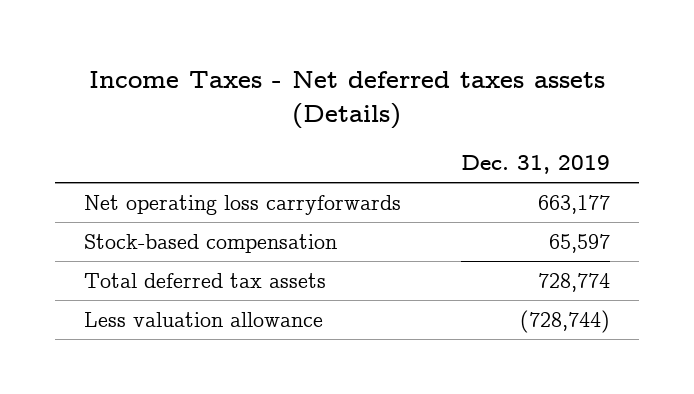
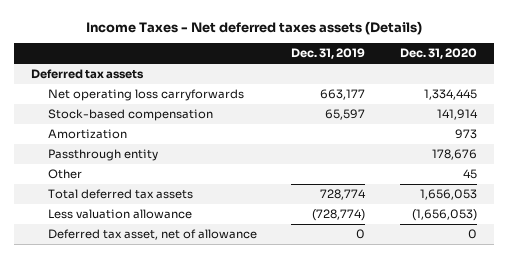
- | Dec. 31, 2019
+ | Dec. 31, 2019 | Dec. 31, 2020
+ Deferred tax assets
+ Amortization | | 973
+ Passthrough entity | | 178,676
+ Other | | 45
- Less valuation allowance | (728,744)
+ Less valuation allowance | (728,774) | (1,656,053)
+ Deferred tax asset, net of allowance | 0 | 0

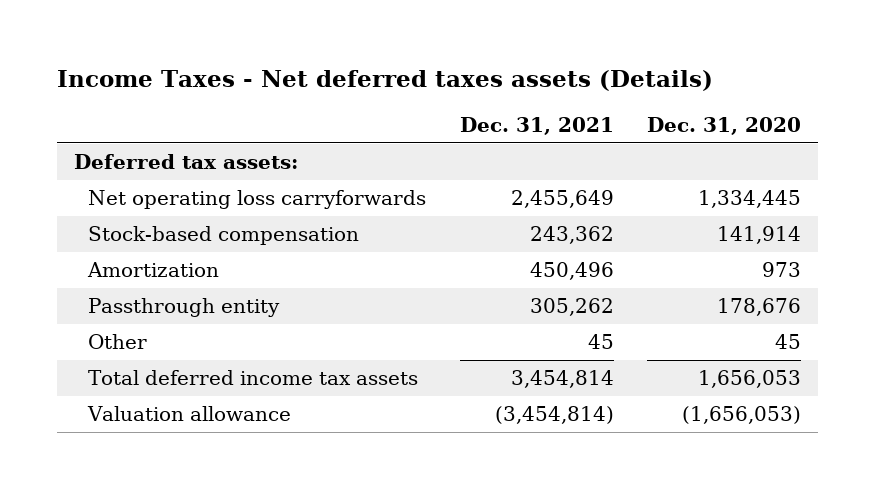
- | Dec. 31, 2019 | Dec. 31, 2020
+ | Dec. 31, 2021 | Dec. 31, 2020
- Deferred tax assets
+ Deferred tax assets:
- Total deferred tax assets | 728,774 | 1,656,053
- Less valuation allowance | (728,774) | (1,656,053)
- Deferred tax asset, net of allowance | 0 | 0
+ Total deferred income tax assets | 3,454,814 | 1,656,053
+ Valuation allowance | (3,454,814) | (1,656,053)

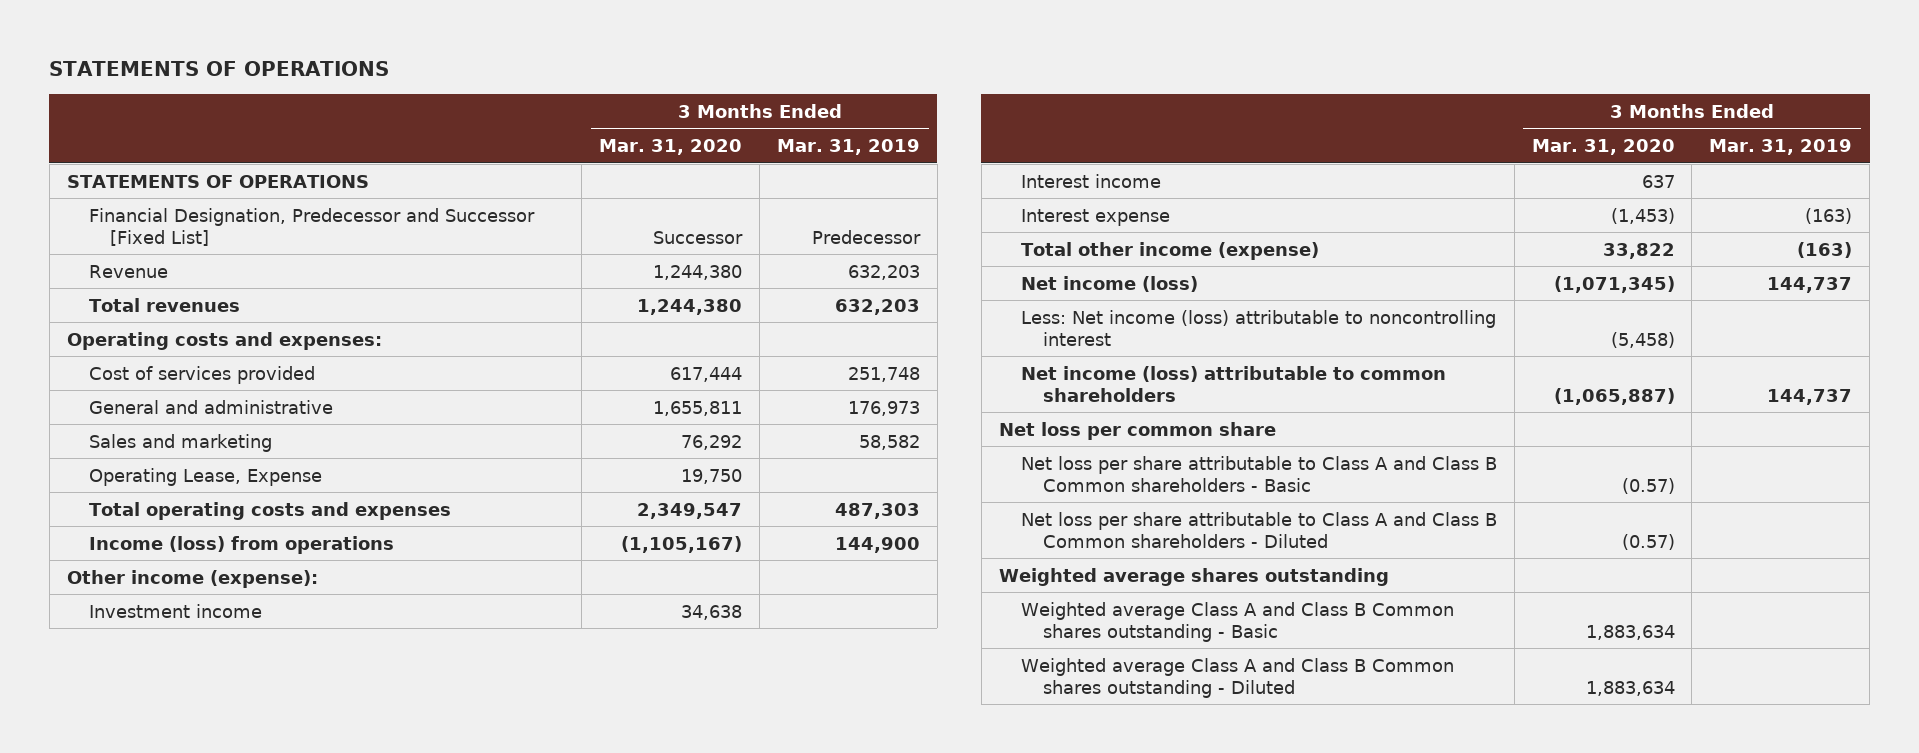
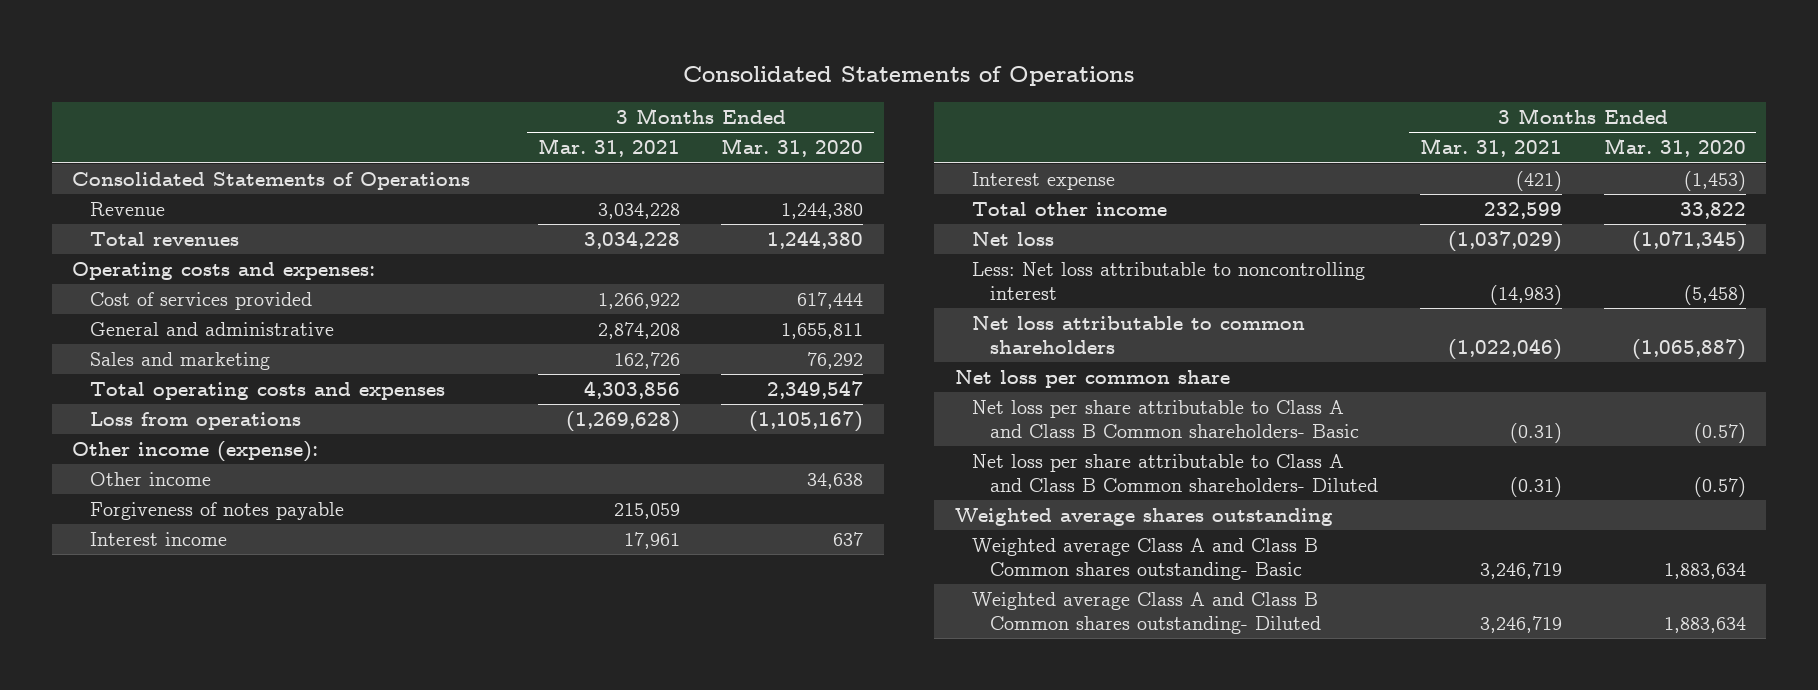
- STATEMENTS OF OPERATIONS
+ Consolidated Statements of Operations
- | 3 Months Ended Mar. 31, 2020 | 3 Months Ended Mar. 31, 2019
+ | 3 Months Ended Mar. 31, 2021 | 3 Months Ended Mar. 31, 2020
- STATEMENTS OF OPERATIONS
- Financial Designation, Predecessor and Successor [Fixed List] | Successor | Predecessor
+ Consolidated Statements of Operations
- Operating Lease, Expense | 19,750 |
- Income (loss) from operations | (1,105,167) | 144,900
+ Loss from operations | (1,269,628) | (1,105,167)
- Investment income | 34,638 |
+ Other income | | 34,638
+ Forgiveness of notes payable | 215,059 |
- Total other income (expense) | 33,822 | (163)
- Net income (loss) | (1,071,345) | 144,737
- Less: Net income (loss) attributable to noncontrolling interest | (5,458) |
- Net income (loss) attributable to common shareholders | (1,065,887) | 144,737
+ Total other income | 232,599 | 33,822
+ Net loss | (1,037,029) | (1,071,345)
+ Less: Net loss attributable to noncontrolling interest | (14,983) | (5,458)
+ Net loss attributable to common shareholders | (1,022,046) | (1,065,887)
- Net loss per share attributable to Class A and Class B Common shareholders - Basic | (0.57) |
- Net loss per share attributable to Class A and Class B Common shareholders - Diluted | (0.57) |
+ Net loss per share attributable to Class A and Class B Common shareholders- Basic | (0.31) | (0.57)
+ Net loss per share attributable to Class A and Class B Common shareholders- Diluted | (0.31) | (0.57)
- Weighted average Class A and Class B Common shares outstanding - Basic | 1,883,634 |
- Weighted average Class A and Class B Common shares outstanding - Diluted | 1,883,634 |
+ Weighted average Class A and Class B Common shares outstanding- Basic | 3,246,719 | 1,883,634
+ Weighted average Class A and Class B Common shares outstanding- Diluted | 3,246,719 | 1,883,634

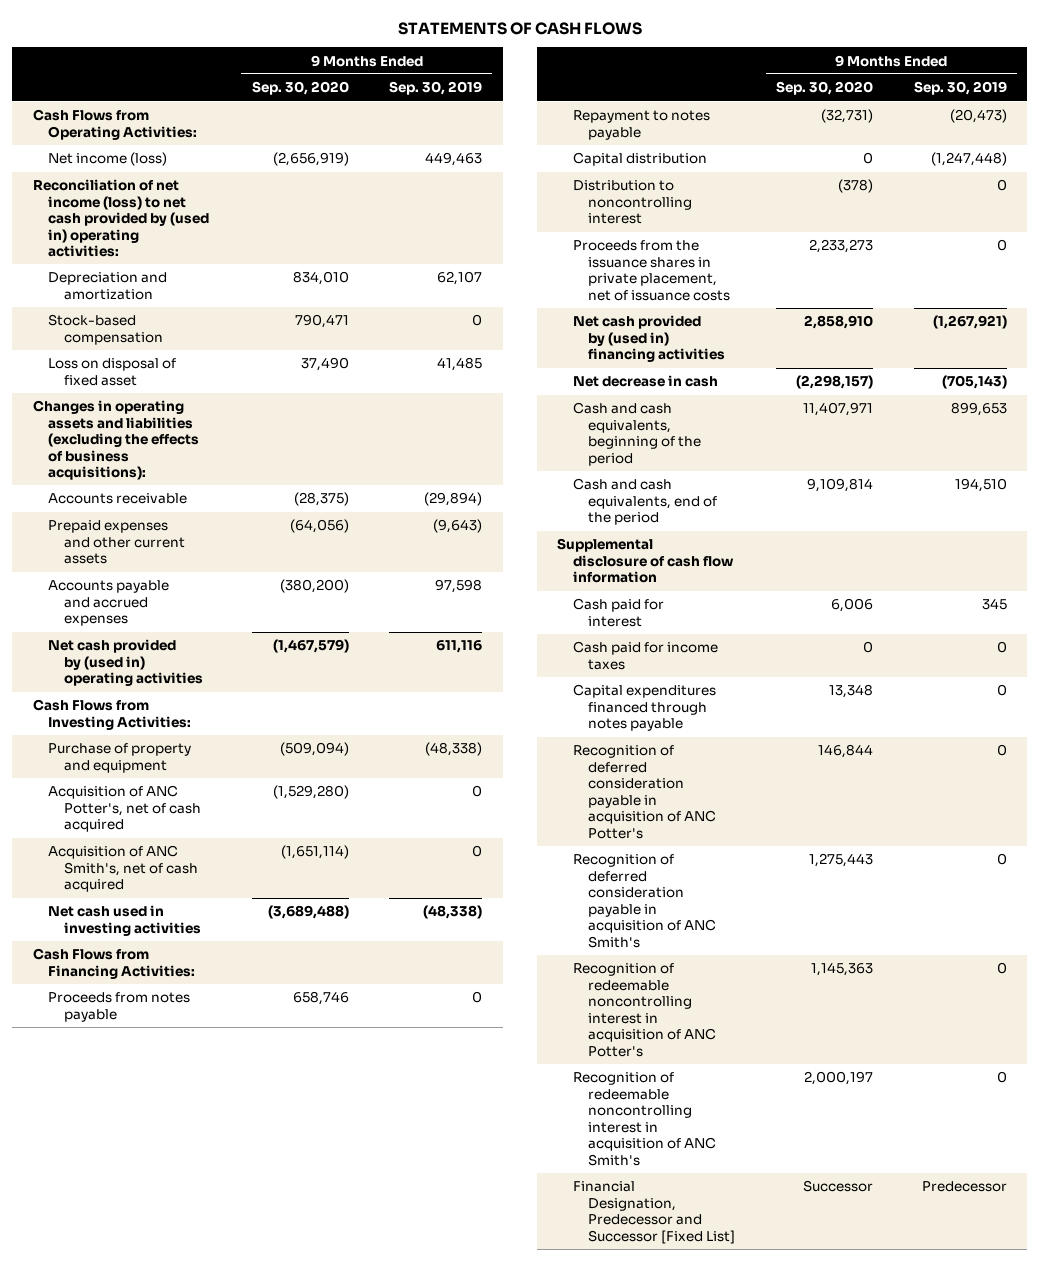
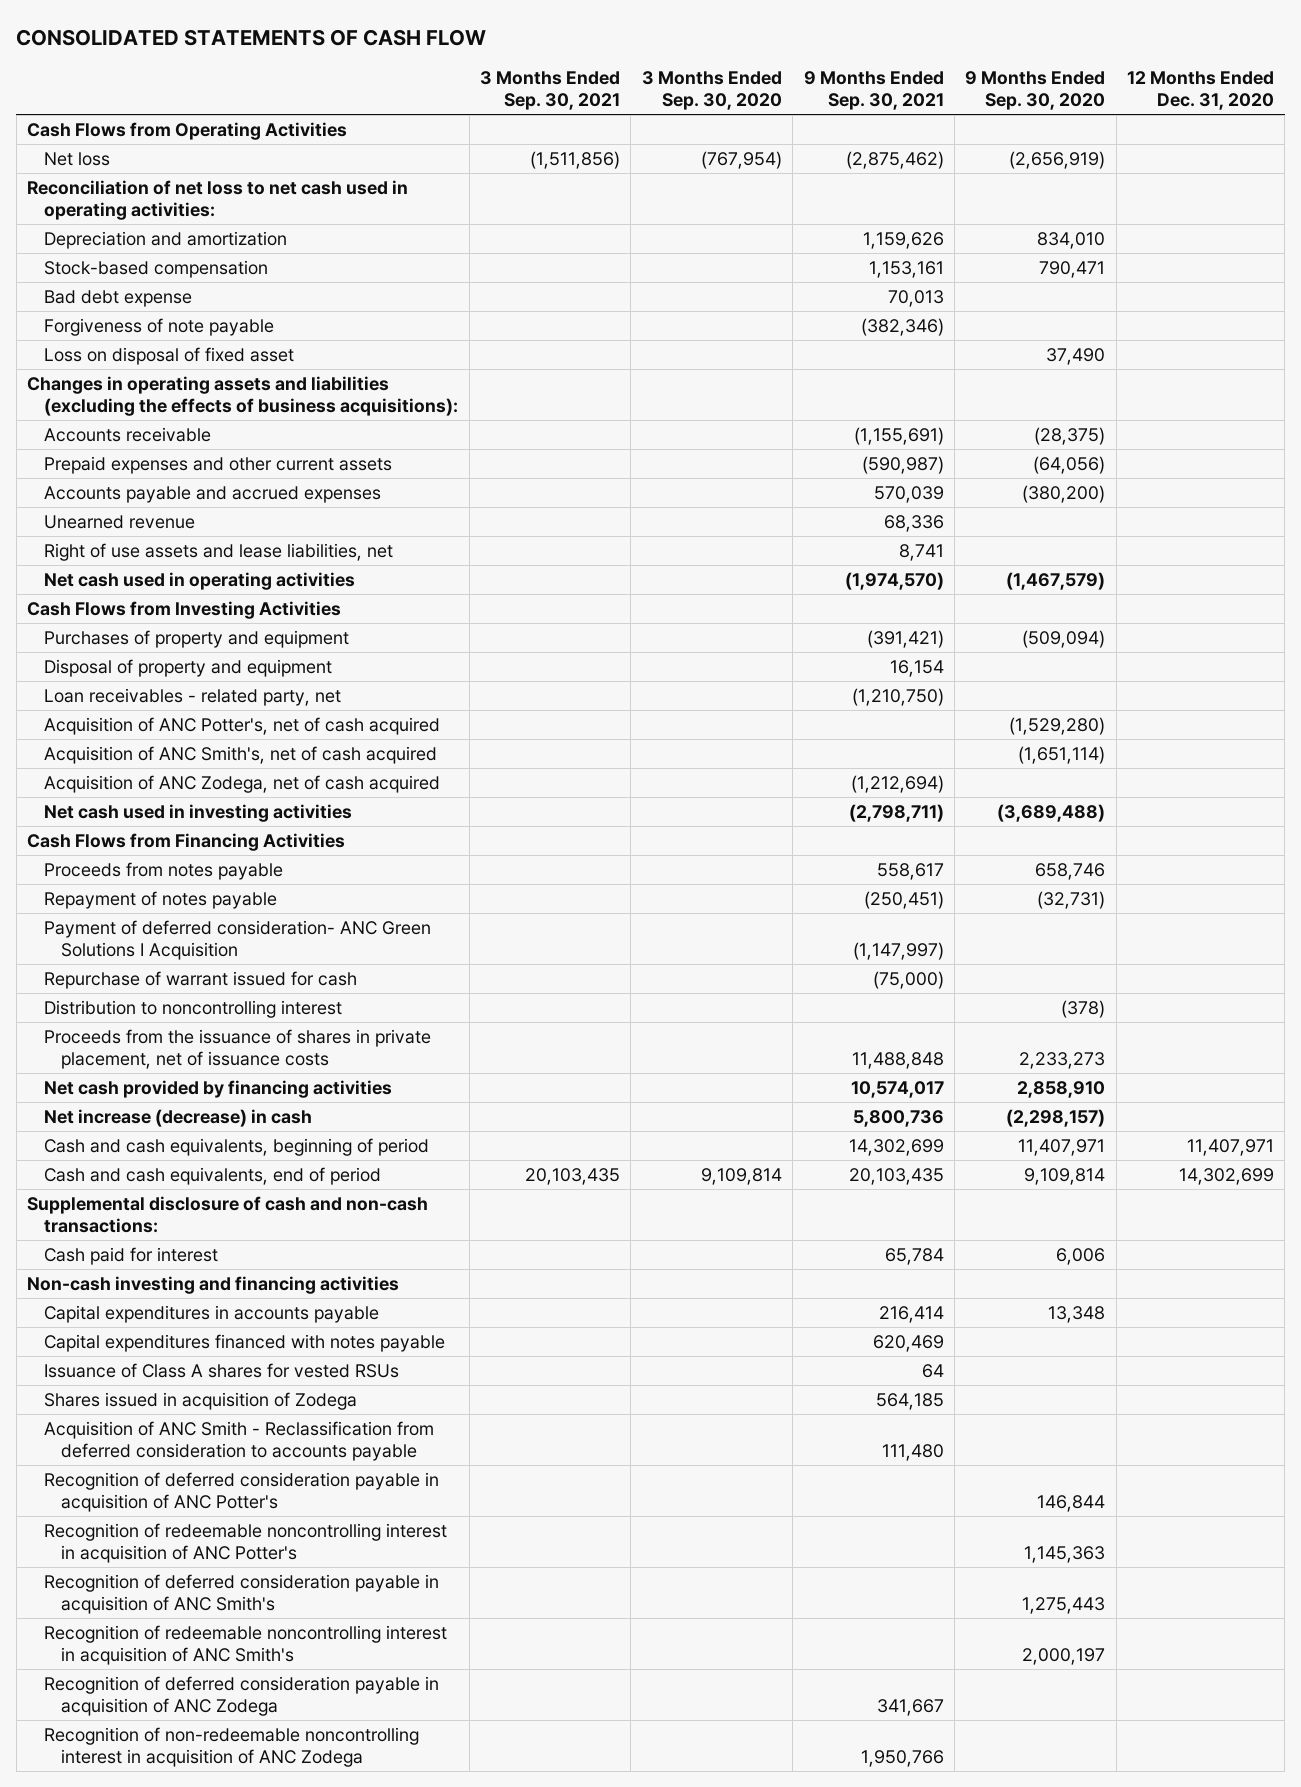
- STATEMENTS OF CASH FLOWS
+ CONSOLIDATED STATEMENTS OF CASH FLOW
- | 9 Months Ended Sep. 30, 2020 | 9 Months Ended Sep. 30, 2019
+ | 3 Months Ended Sep. 30, 2021 | 3 Months Ended Sep. 30, 2020 | 9 Months Ended Sep. 30, 2021 | 9 Months Ended Sep. 30, 2020 | 12 Months Ended Dec. 31, 2020
- Cash Flows from Operating Activities:
- Net income (loss) | (2,656,919) | 449,463
- Reconciliation of net income (loss) to net cash provided by (used in) operating activities:
+ Cash Flows from Operating Activities
+ Net loss | (1,511,856) | (767,954) | (2,875,462) | (2,656,919) |
+ Reconciliation of net loss to net cash used in operating activities:
+ Bad debt expense | | | 70,013 | |
+ Forgiveness of note payable | | | (382,346) | |
- Net cash provided by (used in) operating activities | (1,467,579) | 611,116
- Cash Flows from Investing Activities:
- Purchase of property and equipment | (509,094) | (48,338)
+ Unearned revenue | | | 68,336 | |
+ Right of use assets and lease liabilities, net | | | 8,741 | |
+ Net cash used in operating activities | | | (1,974,570) | (1,467,579) |
+ Cash Flows from Investing Activities
+ Purchases of property and equipment | | | (391,421) | (509,094) |
+ Disposal of property and equipment | | | 16,154 | |
+ Loan receivables - related party, net | | | (1,210,750) | |
+ Acquisition of ANC Zodega, net of cash acquired | | | (1,212,694) | |
- Cash Flows from Financing Activities:
+ Cash Flows from Financing Activities
- Repayment to notes payable | (32,731) | (20,473)
- Capital distribution | 0 | (1,247,448)
+ Repayment of notes payable | | | (250,451) | (32,731) |
+ Payment of deferred consideration- ANC Green Solutions I Acquisition | | | (1,147,997) | |
+ Repurchase of warrant issued for cash | | | (75,000) | |
- Proceeds from the issuance shares in private placement, net of issuance costs | 2,233,273 | 0
- Net cash provided by (used in) financing activities | 2,858,910 | (1,267,921)
- Net decrease in cash | (2,298,157) | (705,143)
- Cash and cash equivalents, beginning of the period | 11,407,971 | 899,653
- Cash and cash equivalents, end of the period | 9,109,814 | 194,510
- Supplemental disclosure of cash flow information
+ Proceeds from the issuance of shares in private placement, net of issuance costs | | | 11,488,848 | 2,233,273 |
+ Net cash provided by financing activities | | | 10,574,017 | 2,858,910 |
+ Net increase (decrease) in cash | | | 5,800,736 | (2,298,157) |
+ Cash and cash equivalents, beginning of period | | | 14,302,699 | 11,407,971 | 11,407,971
+ Cash and cash equivalents, end of period | 20,103,435 | 9,109,814 | 20,103,435 | 9,109,814 | 14,302,699
+ Supplemental disclosure of cash and non-cash transactions:
- Cash paid for income taxes | 0 | 0
- Capital expenditures financed through notes payable | 13,348 | 0
+ Non-cash investing and financing activities
+ Capital expenditures in accounts payable | | | 216,414 | 13,348 |
+ Capital expenditures financed with notes payable | | | 620,469 | |
+ Issuance of Class A shares for vested RSUs | | | 64 | |
+ Shares issued in acquisition of Zodega | | | 564,185 | |
+ Acquisition of ANC Smith - Reclassification from deferred consideration to accounts payable | | | 111,480 | |
moved down: Recognition of deferred consideration payable in acquisition of ANC Smith's | | | | 1,275,443 |
- Financial Designation, Predecessor and Successor [Fixed List] | Successor | Predecessor
+ Recognition of deferred consideration payable in acquisition of ANC Zodega | | | 341,667 | |
+ Recognition of non-redeemable noncontrolling interest in acquisition of ANC Zodega | | | 1,950,766 | |

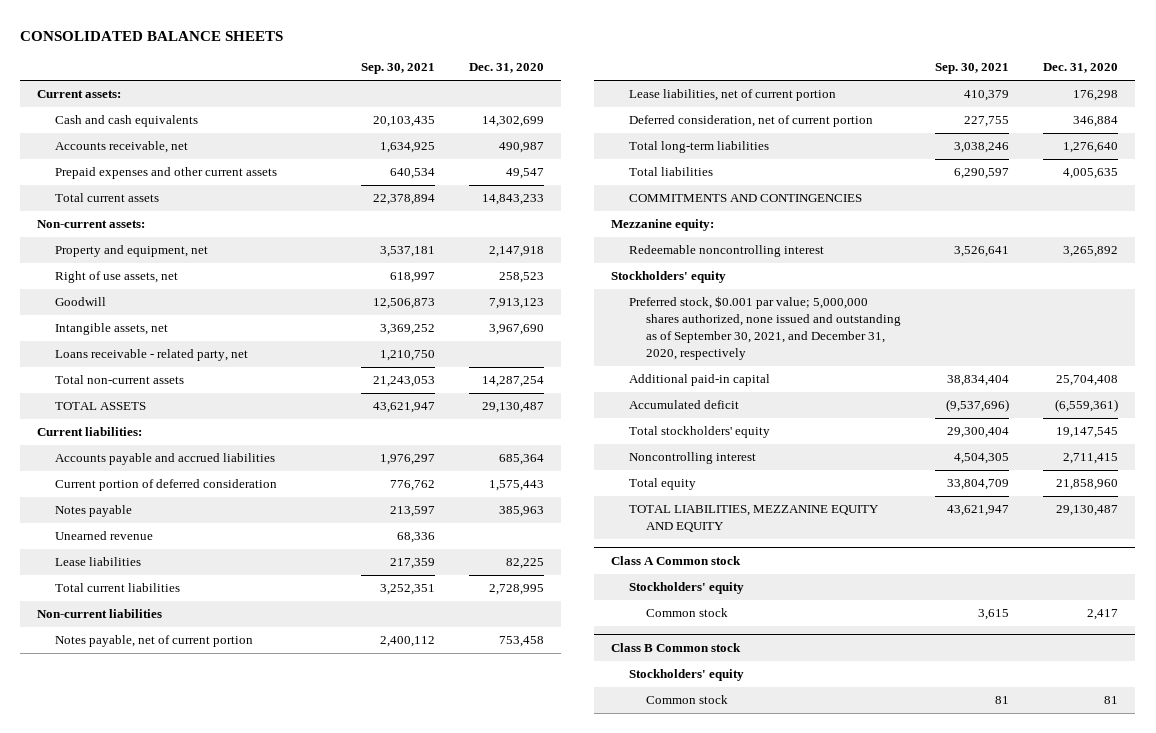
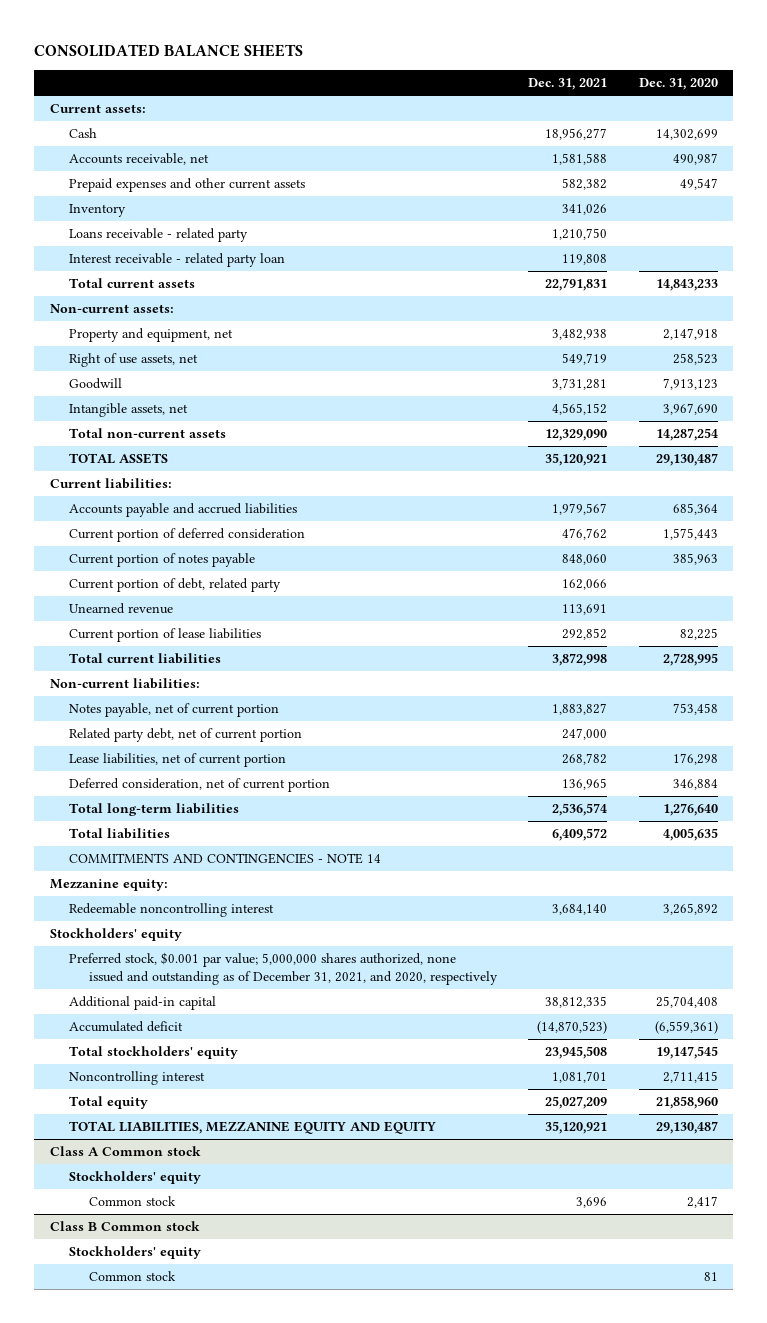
- | Sep. 30, 2021 | Dec. 31, 2020
+ | Dec. 31, 2021 | Dec. 31, 2020
- Cash and cash equivalents | 20,103,435 | 14,302,699
+ Cash | 18,956,277 | 14,302,699
+ Inventory | 341,026 |
+ Loans receivable - related party | 1,210,750 |
+ Interest receivable - related party loan | 119,808 |
- Loans receivable - related party, net | 1,210,750 |
- Notes payable | 213,597 | 385,963
+ Current portion of notes payable | 848,060 | 385,963
+ Current portion of debt, related party | 162,066 |
- Lease liabilities | 217,359 | 82,225
+ Current portion of lease liabilities | 292,852 | 82,225
- Non-current liabilities
+ Non-current liabilities:
+ Related party debt, net of current portion | 247,000 |
- COMMITMENTS AND CONTINGENCIES
+ COMMITMENTS AND CONTINGENCIES - NOTE 14
- Preferred stock, $0.001 par value; 5,000,000 shares authorized, none issued and outstanding as of September 30, 2021, and December 31, 2020, respectively
+ Preferred stock, $0.001 par value; 5,000,000 shares authorized, none issued and outstanding as of December 31, 2021, and 2020, respectively

